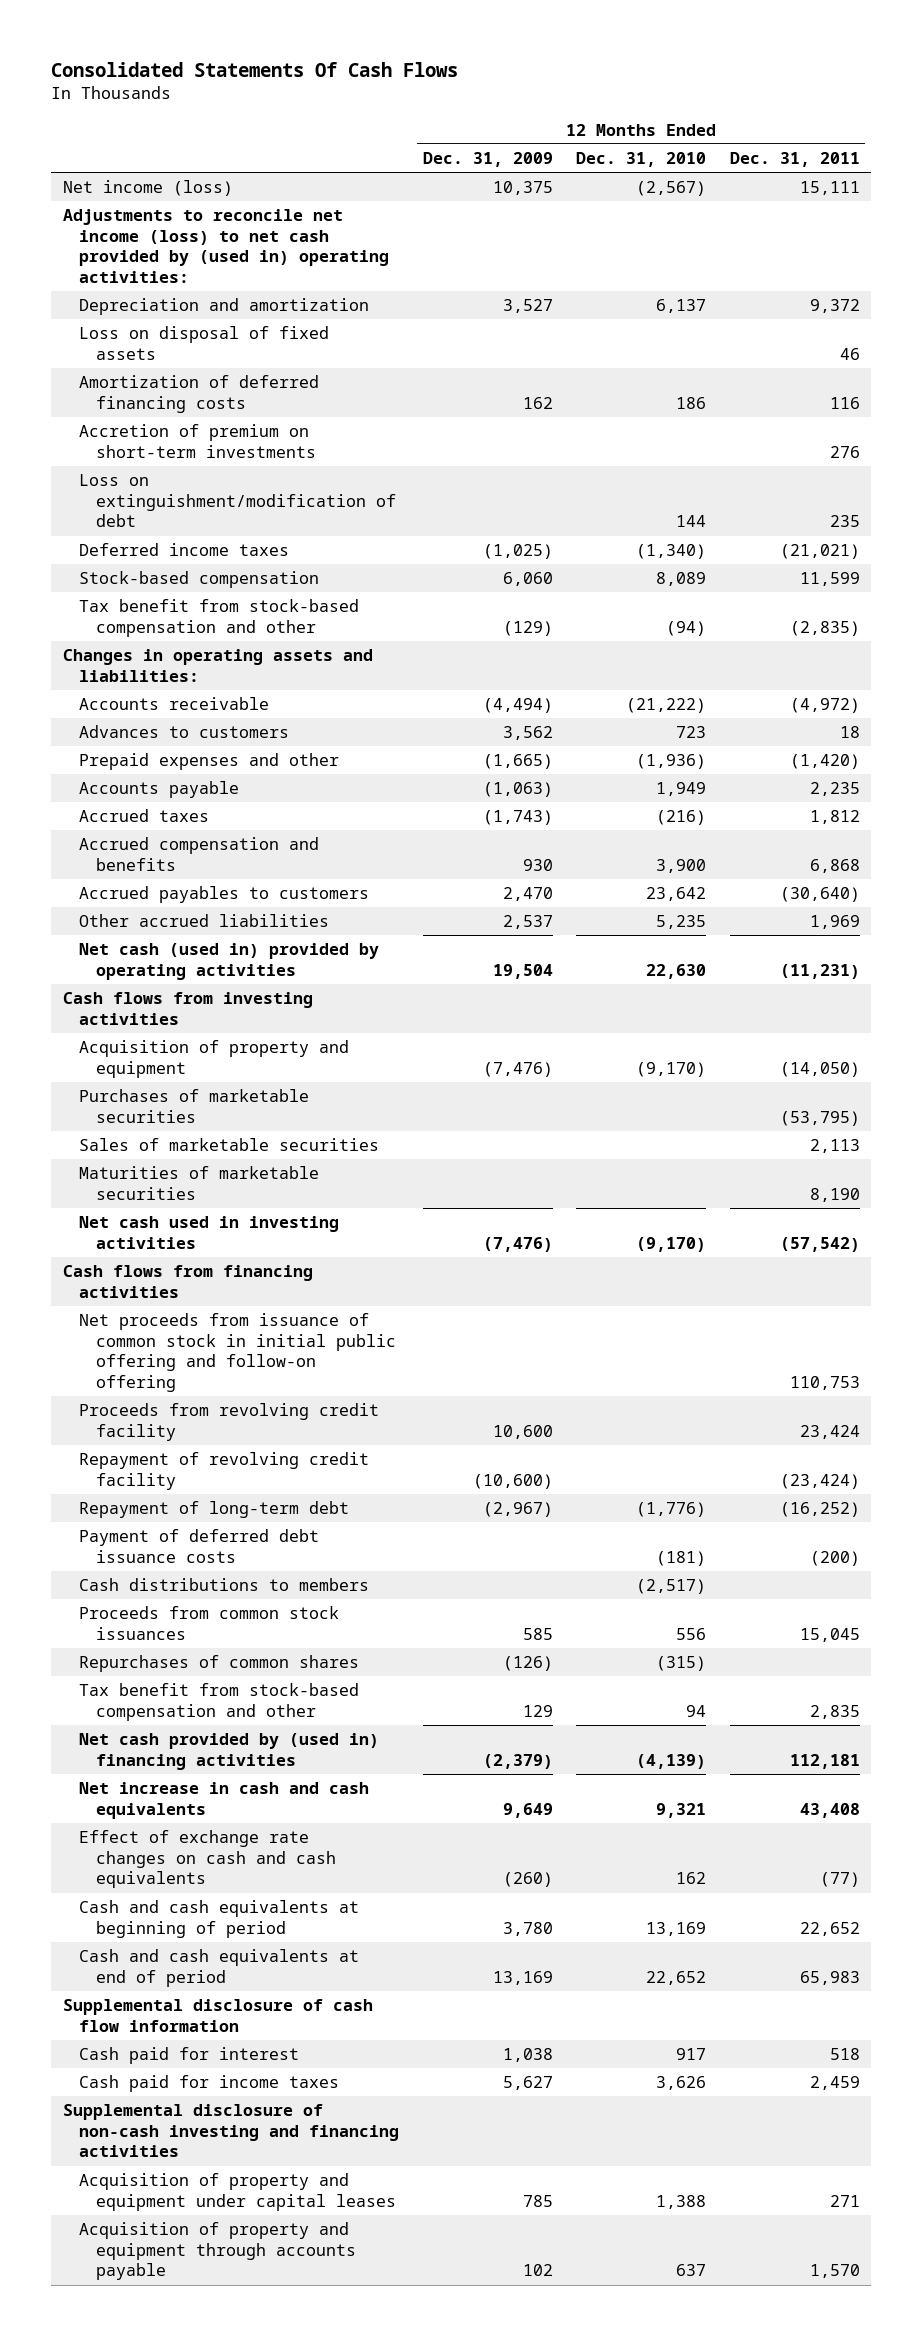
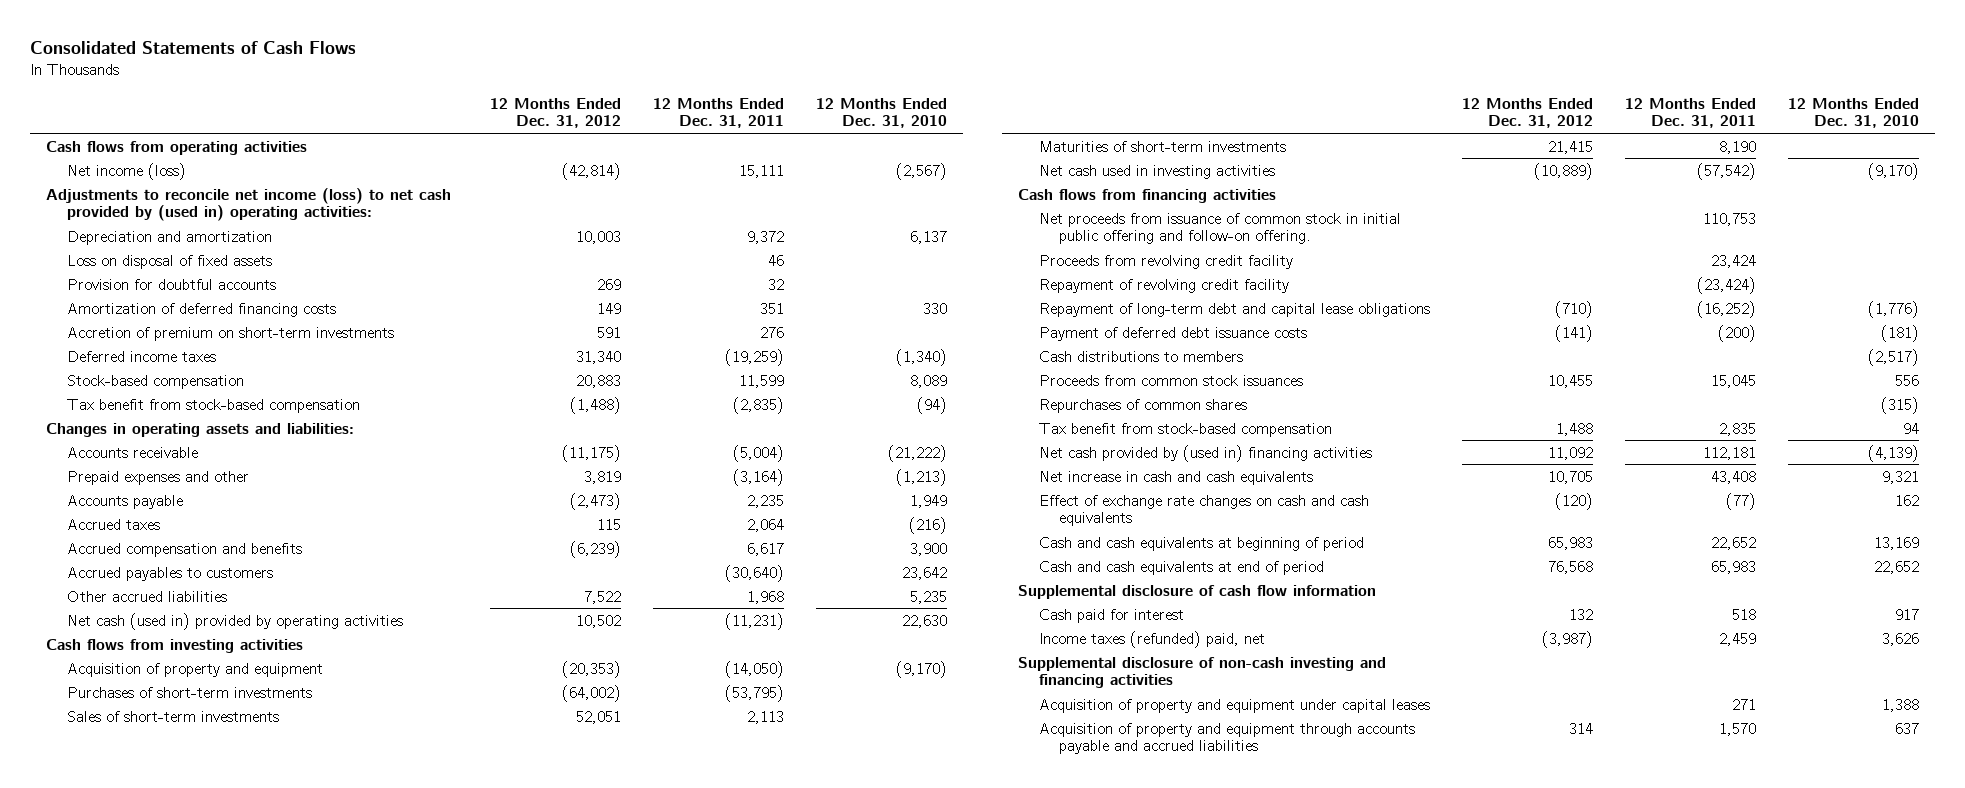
- Consolidated Statements Of Cash Flows
+ Consolidated Statements of Cash Flows
- | 12 Months Ended Dec. 31, 2009 | 12 Months Ended Dec. 31, 2010 | 12 Months Ended Dec. 31, 2011
+ | 12 Months Ended Dec. 31, 2012 | 12 Months Ended Dec. 31, 2011 | 12 Months Ended Dec. 31, 2010
+ Cash flows from operating activities
- Amortization of deferred financing costs | 162 | 186 | 116
+ Provision for doubtful accounts | 269 | 32 |
+ Amortization of deferred financing costs | 149 | 351 | 330
- Loss on extinguishment/modification of debt | | 144 | 235
- Deferred income taxes | (1,025) | (1,340) | (21,021)
+ Deferred income taxes | 31,340 | (19,259) | (1,340)
- Tax benefit from stock-based compensation and other | (129) | (94) | (2,835)
+ Tax benefit from stock-based compensation | (1,488) | (2,835) | (94)
- Accounts receivable | (4,494) | (21,222) | (4,972)
- Advances to customers | 3,562 | 723 | 18
- Prepaid expenses and other | (1,665) | (1,936) | (1,420)
+ Accounts receivable | (11,175) | (5,004) | (21,222)
+ Prepaid expenses and other | 3,819 | (3,164) | (1,213)
- Accrued taxes | (1,743) | (216) | 1,812
- Accrued compensation and benefits | 930 | 3,900 | 6,868
+ Accrued taxes | 115 | 2,064 | (216)
+ Accrued compensation and benefits | (6,239) | 6,617 | 3,900
- Other accrued liabilities | 2,537 | 5,235 | 1,969
+ Other accrued liabilities | 7,522 | 1,968 | 5,235
- Purchases of marketable securities | | | (53,795)
- Sales of marketable securities | | | 2,113
- Maturities of marketable securities | | | 8,190
+ Purchases of short-term investments | (64,002) | (53,795) |
+ Sales of short-term investments | 52,051 | 2,113 |
+ Maturities of short-term investments | 21,415 | 8,190 |
- Net proceeds from issuance of common stock in initial public offering and follow-on offering | | | 110,753
+ Net proceeds from issuance of common stock in initial public offering and follow-on offering. | | 110,753 |
- Repayment of long-term debt | (2,967) | (1,776) | (16,252)
+ Repayment of long-term debt and capital lease obligations | (710) | (16,252) | (1,776)
- Tax benefit from stock-based compensation and other | 129 | 94 | 2,835
+ Tax benefit from stock-based compensation | 1,488 | 2,835 | 94
- Cash paid for income taxes | 5,627 | 3,626 | 2,459
+ Income taxes (refunded) paid, net | (3,987) | 2,459 | 3,626
- Acquisition of property and equipment through accounts payable | 102 | 637 | 1,570
+ Acquisition of property and equipment through accounts payable and accrued liabilities | 314 | 1,570 | 637

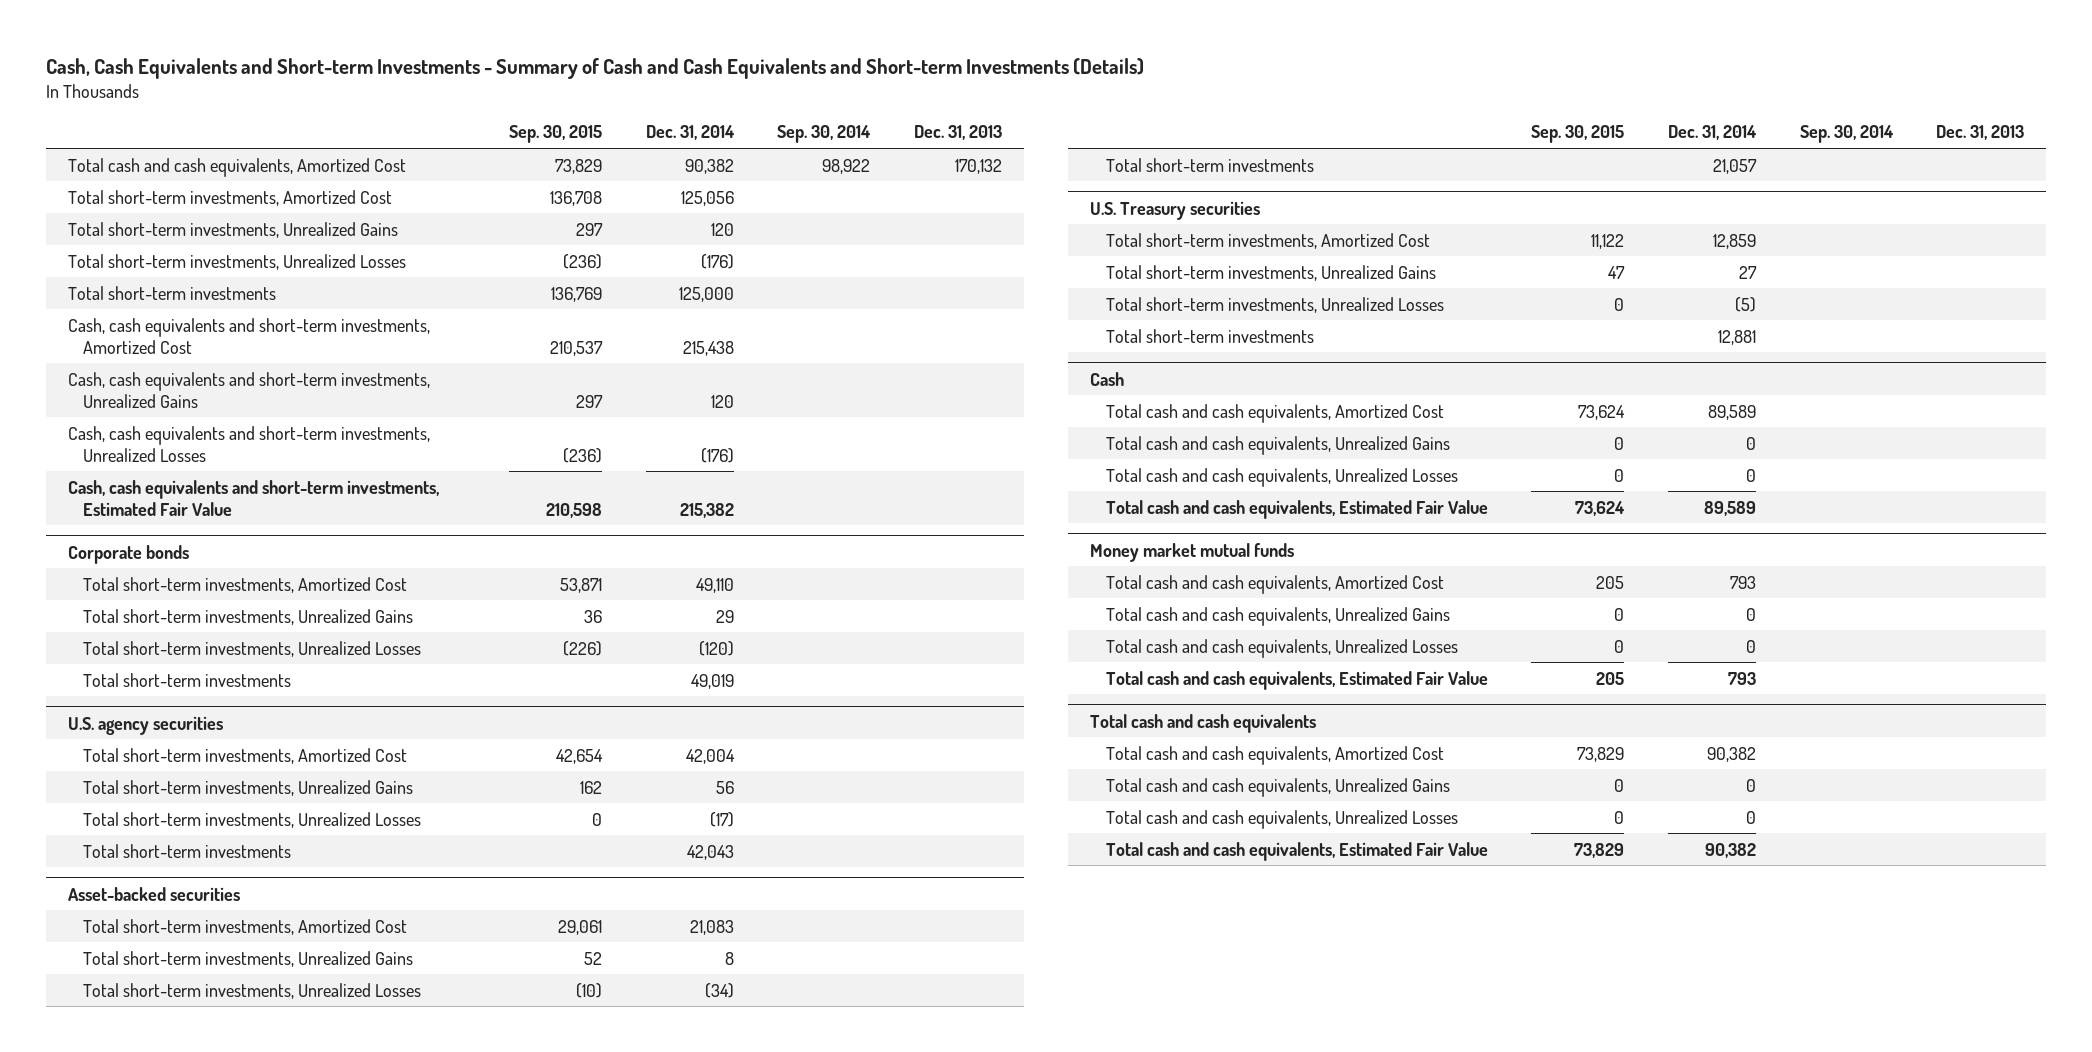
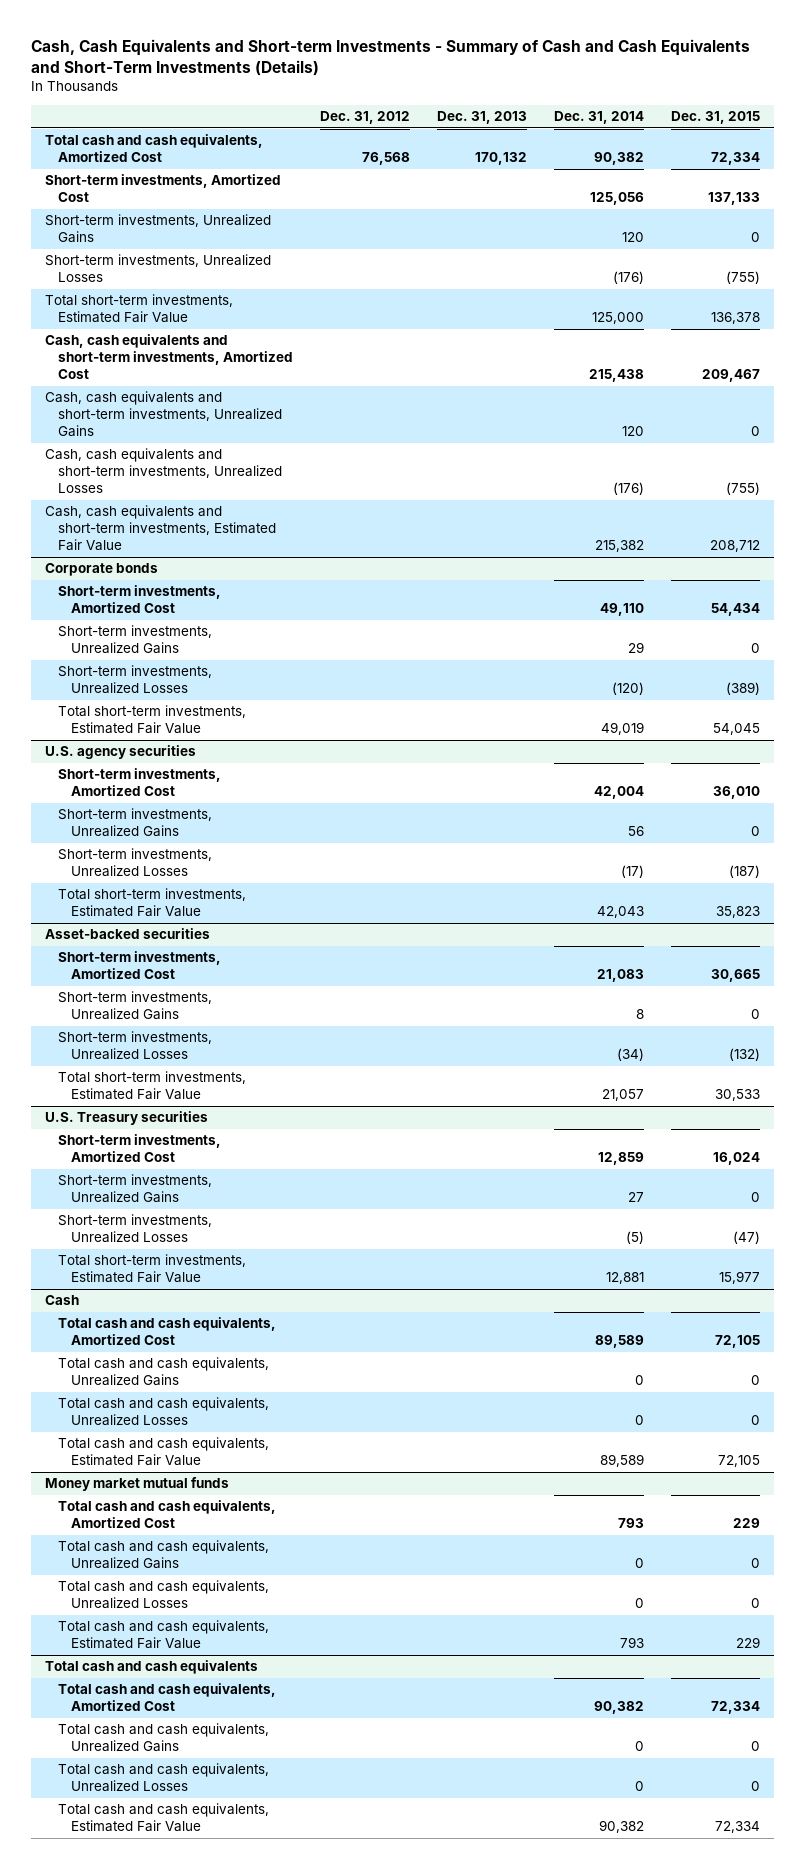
- Cash, Cash Equivalents and Short-term Investments - Summary of Cash and Cash Equivalents and Short-term Investments (Details)
+ Cash, Cash Equivalents and Short-term Investments - Summary of Cash and Cash Equivalents and Short-Term Investments (Details)
- | Sep. 30, 2015 | Dec. 31, 2014 | Sep. 30, 2014 | Dec. 31, 2013
+ | Dec. 31, 2012 | Dec. 31, 2013 | Dec. 31, 2014 | Dec. 31, 2015
- Total short-term investments, Amortized Cost | 136,708 | 125,056 | |
- Total short-term investments, Unrealized Gains | 297 | 120 | |
- Total short-term investments, Unrealized Losses | (236) | (176) | |
- Total short-term investments | 136,769 | 125,000 | |
+ Short-term investments, Amortized Cost | | | 125,056 | 137,133
+ Short-term investments, Unrealized Gains | | | 120 | 0
+ Short-term investments, Unrealized Losses | | | (176) | (755)
+ Total short-term investments, Estimated Fair Value | | | 125,000 | 136,378
@ Corporate bonds
- Total short-term investments, Amortized Cost | 53,871 | 49,110 | |
- Total short-term investments, Unrealized Gains | 36 | 29 | |
- Total short-term investments, Unrealized Losses | (226) | (120) | |
- Total short-term investments | | 49,019 | |
+ Short-term investments, Amortized Cost | | | 49,110 | 54,434
+ Short-term investments, Unrealized Gains | | | 29 | 0
+ Short-term investments, Unrealized Losses | | | (120) | (389)
+ Total short-term investments, Estimated Fair Value | | | 49,019 | 54,045
@ U.S. agency securities
- Total short-term investments, Amortized Cost | 42,654 | 42,004 | |
- Total short-term investments, Unrealized Gains | 162 | 56 | |
- Total short-term investments, Unrealized Losses | 0 | (17) | |
- Total short-term investments | | 42,043 | |
+ Short-term investments, Amortized Cost | | | 42,004 | 36,010
+ Short-term investments, Unrealized Gains | | | 56 | 0
+ Short-term investments, Unrealized Losses | | | (17) | (187)
+ Total short-term investments, Estimated Fair Value | | | 42,043 | 35,823
@ Asset-backed securities
- Total short-term investments, Amortized Cost | 29,061 | 21,083 | |
- Total short-term investments, Unrealized Gains | 52 | 8 | |
- Total short-term investments, Unrealized Losses | (10) | (34) | |
- Total short-term investments | | 21,057 | |
+ Short-term investments, Amortized Cost | | | 21,083 | 30,665
+ Short-term investments, Unrealized Gains | | | 8 | 0
+ Short-term investments, Unrealized Losses | | | (34) | (132)
+ Total short-term investments, Estimated Fair Value | | | 21,057 | 30,533
@ U.S. Treasury securities
- Total short-term investments, Amortized Cost | 11,122 | 12,859 | |
- Total short-term investments, Unrealized Gains | 47 | 27 | |
- Total short-term investments, Unrealized Losses | 0 | (5) | |
- Total short-term investments | | 12,881 | |
+ Short-term investments, Amortized Cost | | | 12,859 | 16,024
+ Short-term investments, Unrealized Gains | | | 27 | 0
+ Short-term investments, Unrealized Losses | | | (5) | (47)
+ Total short-term investments, Estimated Fair Value | | | 12,881 | 15,977

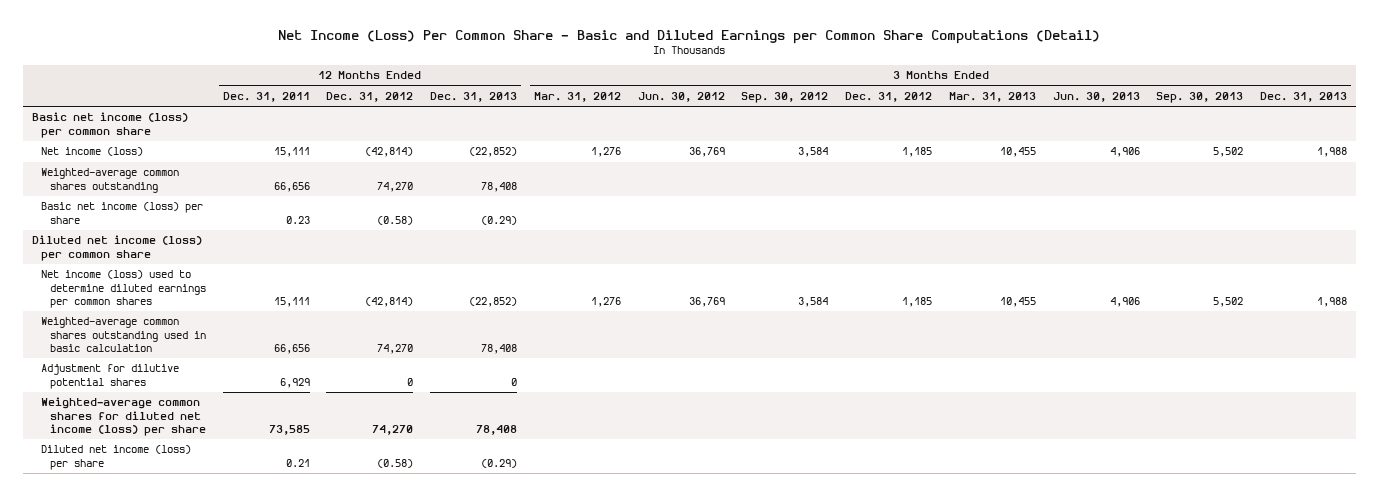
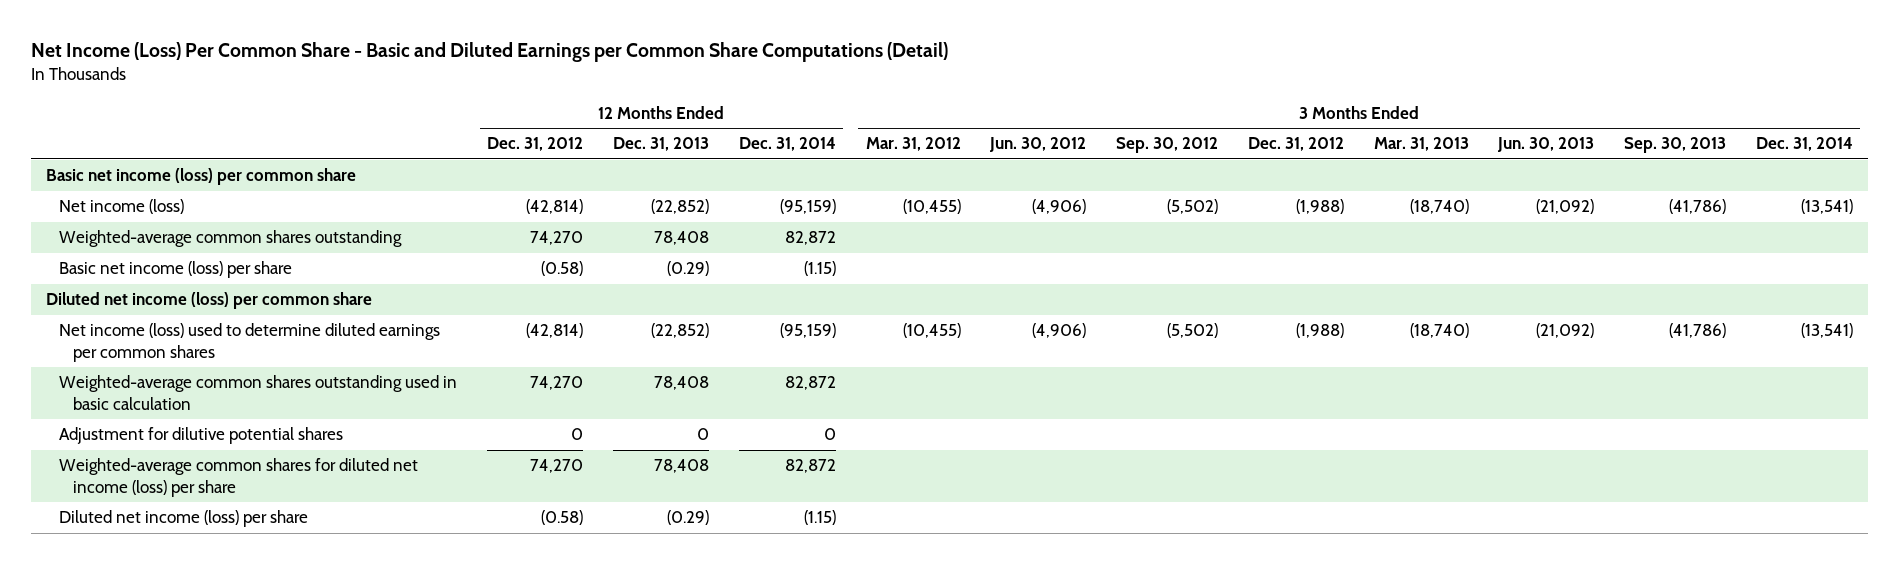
- | 12 Months Ended Dec. 31, 2011 | 12 Months Ended Dec. 31, 2012 | 12 Months Ended Dec. 31, 2013 | 3 Months Ended Mar. 31, 2012 | 3 Months Ended Jun. 30, 2012 | 3 Months Ended Sep. 30, 2012 | 3 Months Ended Dec. 31, 2012 | 3 Months Ended Mar. 31, 2013 | 3 Months Ended Jun. 30, 2013 | 3 Months Ended Sep. 30, 2013 | 3 Months Ended Dec. 31, 2013
+ | 12 Months Ended Dec. 31, 2012 | 12 Months Ended Dec. 31, 2013 | 12 Months Ended Dec. 31, 2014 | 3 Months Ended Mar. 31, 2012 | 3 Months Ended Jun. 30, 2012 | 3 Months Ended Sep. 30, 2012 | 3 Months Ended Dec. 31, 2012 | 3 Months Ended Mar. 31, 2013 | 3 Months Ended Jun. 30, 2013 | 3 Months Ended Sep. 30, 2013 | 3 Months Ended Dec. 31, 2014
- Net income (loss) | 15,111 | (42,814) | (22,852) | 1,276 | 36,769 | 3,584 | 1,185 | 10,455 | 4,906 | 5,502 | 1,988
+ Net income (loss) | (42,814) | (22,852) | (95,159) | (10,455) | (4,906) | (5,502) | (1,988) | (18,740) | (21,092) | (41,786) | (13,541)
- Net income (loss) used to determine diluted earnings per common shares | 15,111 | (42,814) | (22,852) | 1,276 | 36,769 | 3,584 | 1,185 | 10,455 | 4,906 | 5,502 | 1,988
+ Net income (loss) used to determine diluted earnings per common shares | (42,814) | (22,852) | (95,159) | (10,455) | (4,906) | (5,502) | (1,988) | (18,740) | (21,092) | (41,786) | (13,541)

